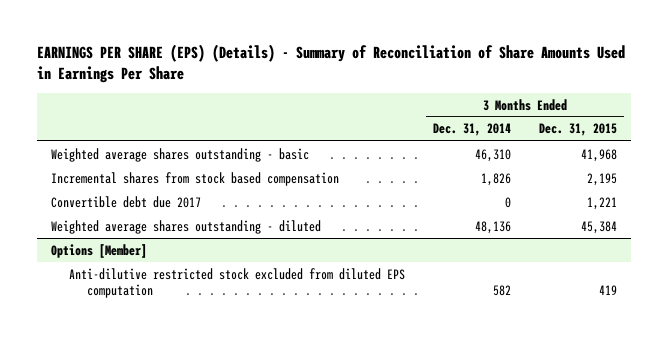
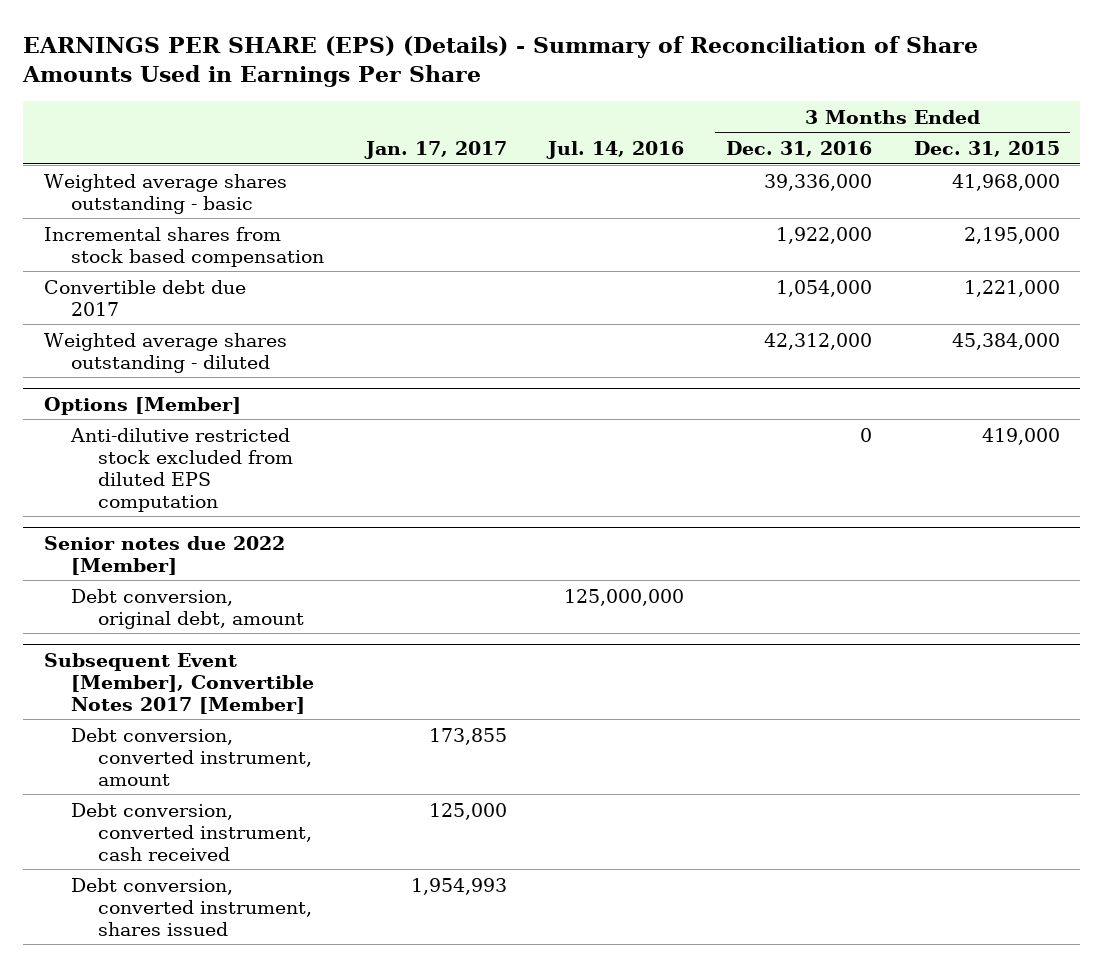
- | 3 Months Ended Dec. 31, 2014 | 3 Months Ended Dec. 31, 2015
+ | Jan. 17, 2017 | Jul. 14, 2016 | 3 Months Ended Dec. 31, 2016 | 3 Months Ended Dec. 31, 2015
- Weighted average shares outstanding - basic | 46,310 | 41,968
- Incremental shares from stock based compensation | 1,826 | 2,195
- Convertible debt due 2017 | 0 | 1,221
- Weighted average shares outstanding - diluted | 48,136 | 45,384
+ Weighted average shares outstanding - basic | | | 39,336,000 | 41,968,000
+ Incremental shares from stock based compensation | | | 1,922,000 | 2,195,000
+ Convertible debt due 2017 | | | 1,054,000 | 1,221,000
+ Weighted average shares outstanding - diluted | | | 42,312,000 | 45,384,000
@ Options [Member]
- Anti-dilutive restricted stock excluded from diluted EPS computation | 582 | 419
+ Anti-dilutive restricted stock excluded from diluted EPS computation | | | 0 | 419,000
+ Senior notes due 2022 [Member]
+ Debt conversion, original debt, amount | | 125,000,000 | |
+ Subsequent Event [Member], Convertible Notes 2017 [Member]
+ Debt conversion, converted instrument, amount | 173,855 | | |
+ Debt conversion, converted instrument, cash received | 125,000 | | |
+ Debt conversion, converted instrument, shares issued | 1,954,993 | | |

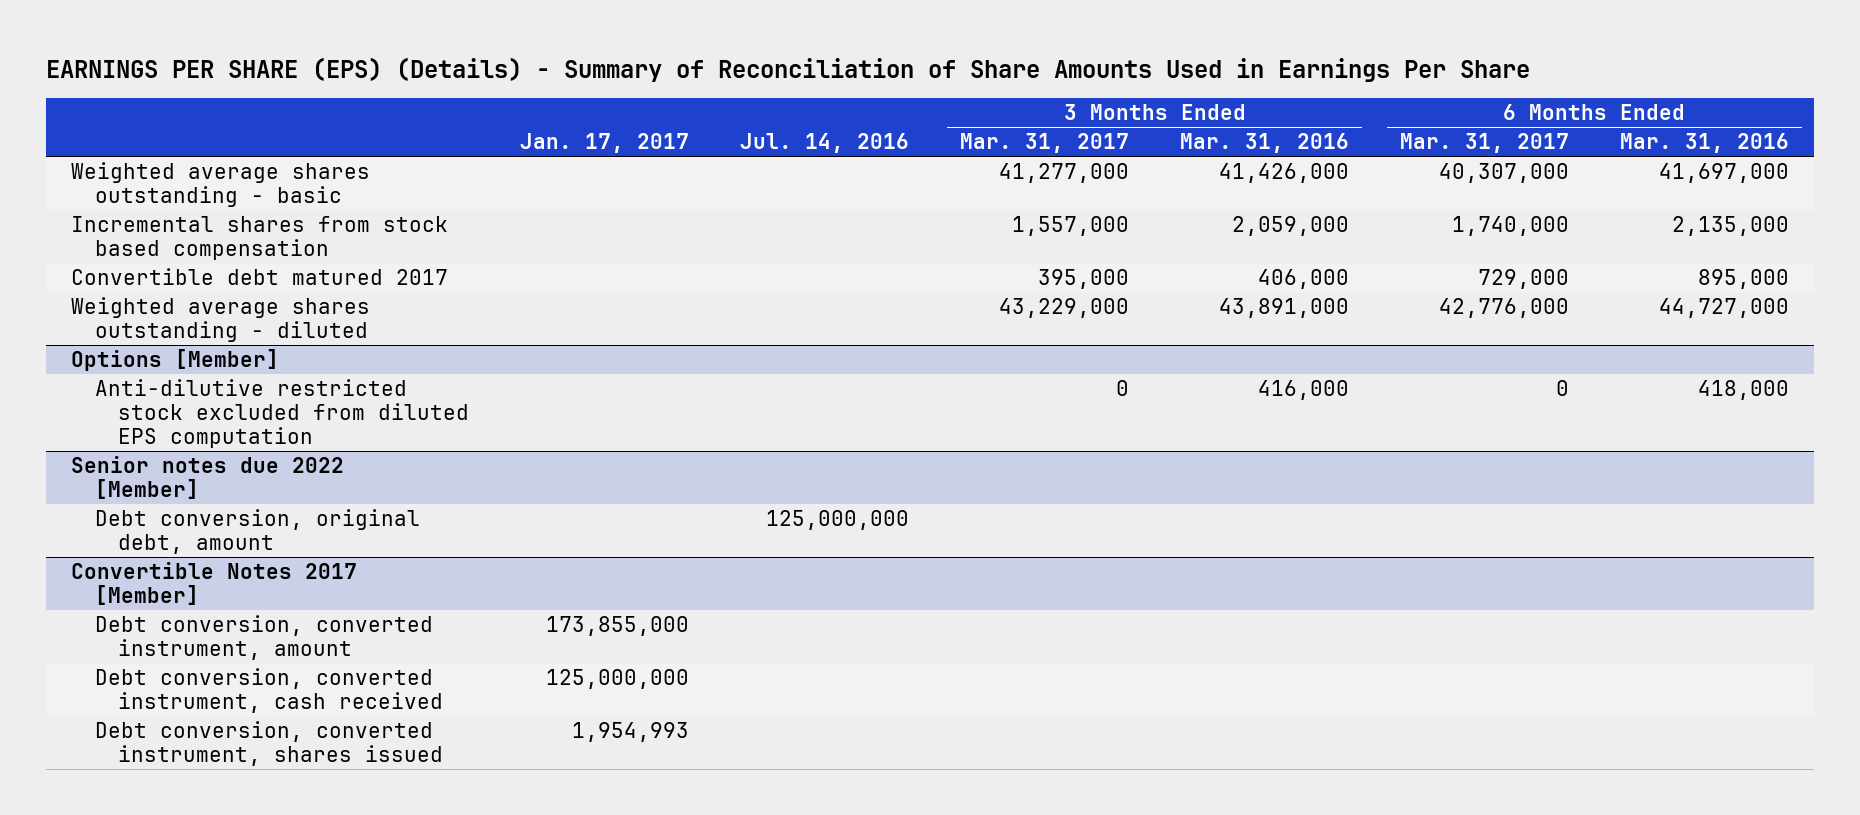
- | Jan. 17, 2017 | Jul. 14, 2016 | 3 Months Ended Dec. 31, 2016 | 3 Months Ended Dec. 31, 2015
+ | Jan. 17, 2017 | Jul. 14, 2016 | 3 Months Ended Mar. 31, 2017 | 3 Months Ended Mar. 31, 2016 | 6 Months Ended Mar. 31, 2017 | 6 Months Ended Mar. 31, 2016
- Convertible debt due 2017 | | | 1,054,000 | 1,221,000
+ Convertible debt matured 2017 | | | 395,000 | 406,000 | 729,000 | 895,000
- Subsequent Event [Member], Convertible Notes 2017 [Member]
- Debt conversion, converted instrument, amount | 173,855 | | |
- Debt conversion, converted instrument, cash received | 125,000 | | |
+ Convertible Notes 2017 [Member]
+ Debt conversion, converted instrument, amount | 173,855,000 | | | | |
+ Debt conversion, converted instrument, cash received | 125,000,000 | | | | |

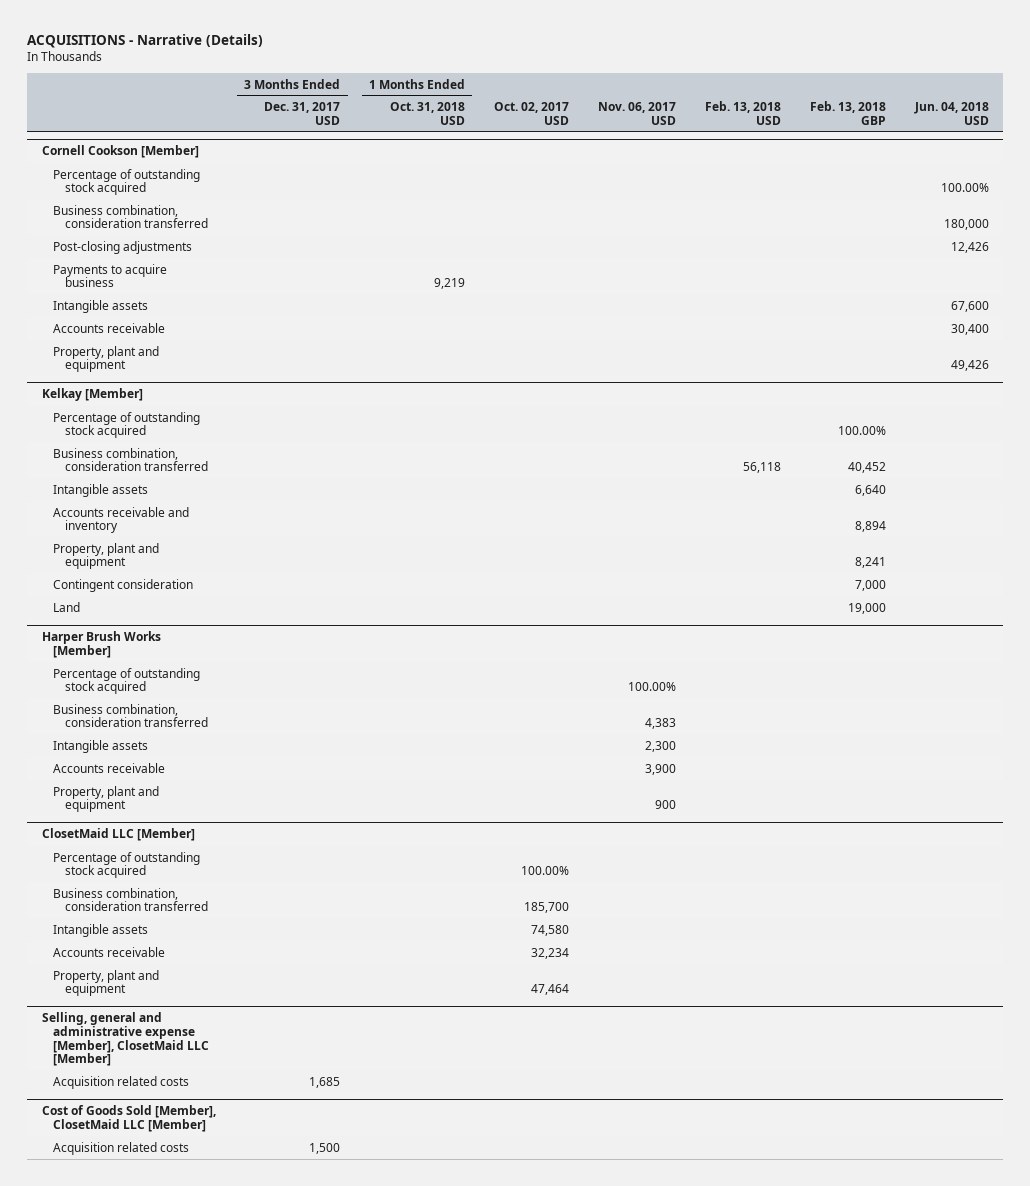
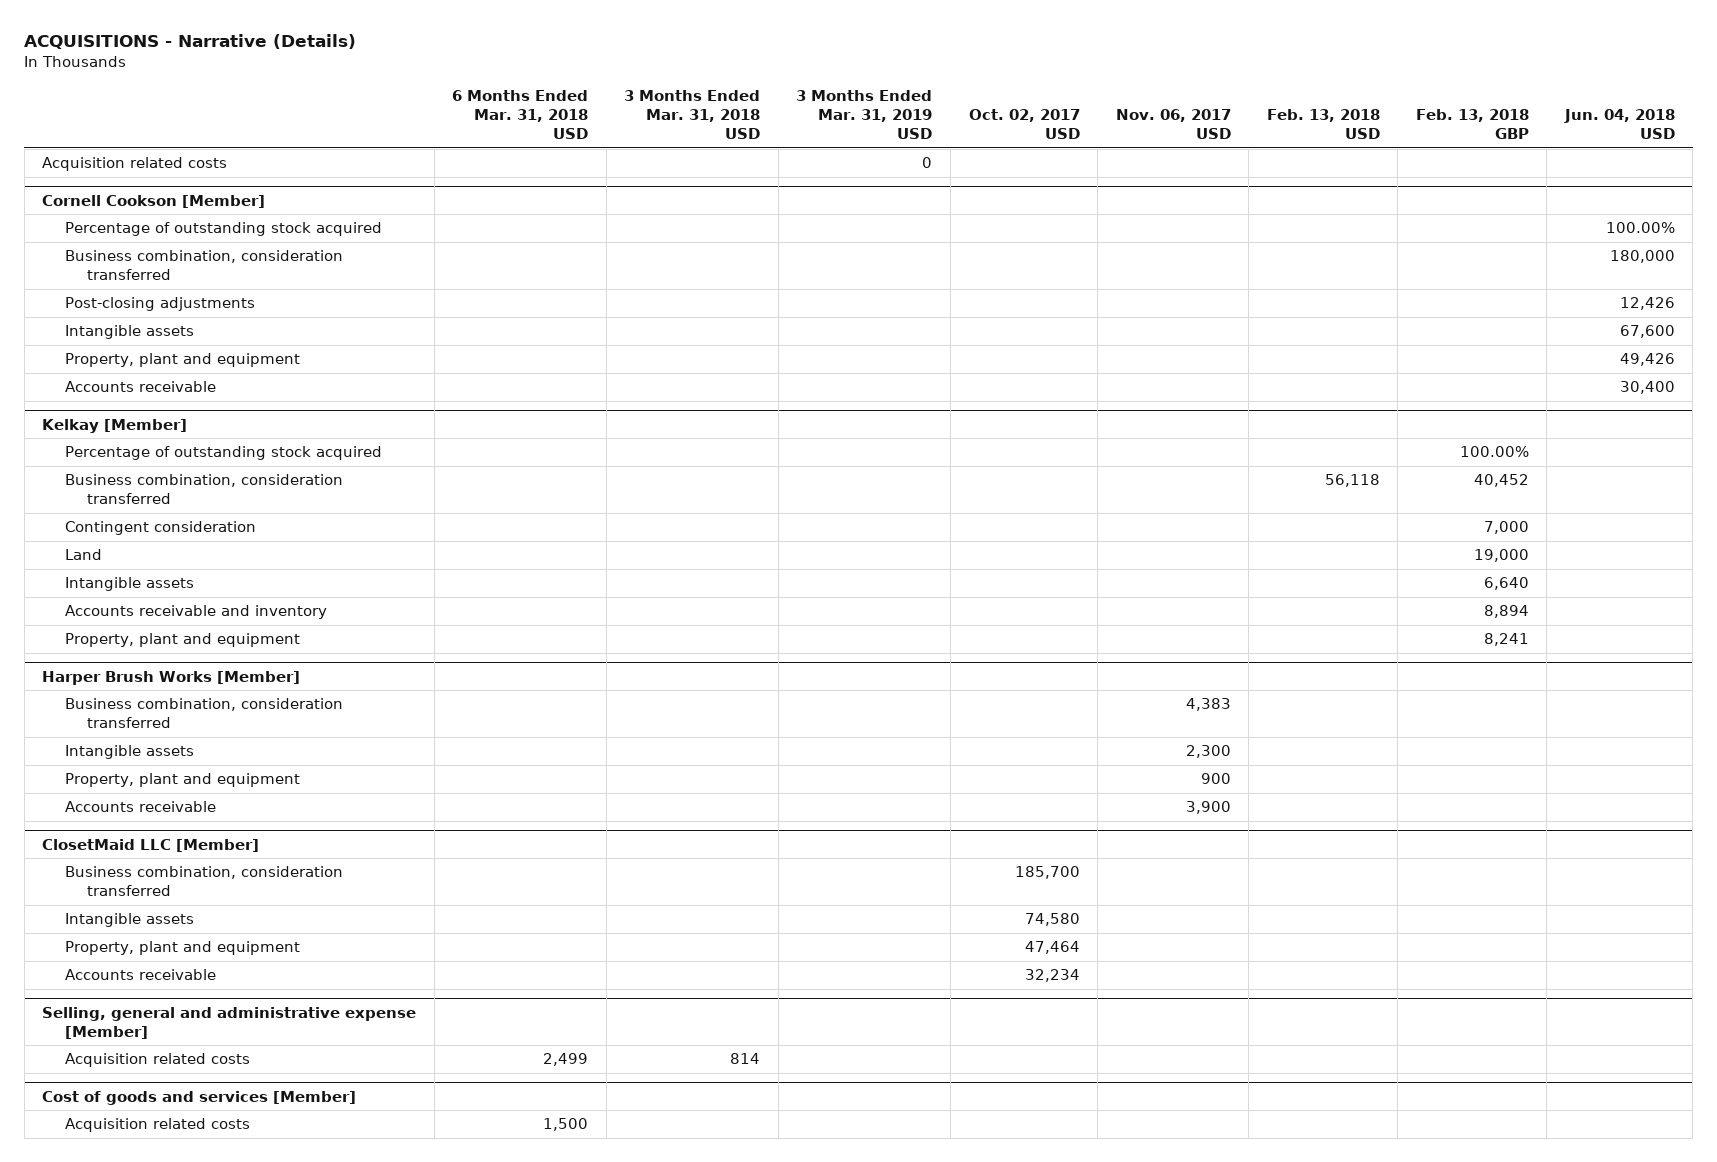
- | 3 Months Ended Dec. 31, 2017 USD | 1 Months Ended Oct. 31, 2018 USD | Oct. 02, 2017 USD | Nov. 06, 2017 USD | Feb. 13, 2018 USD | Feb. 13, 2018 GBP | Jun. 04, 2018 USD
+ | 6 Months Ended Mar. 31, 2018 USD | 3 Months Ended Mar. 31, 2018 USD | 3 Months Ended Mar. 31, 2019 USD | Oct. 02, 2017 USD | Nov. 06, 2017 USD | Feb. 13, 2018 USD | Feb. 13, 2018 GBP | Jun. 04, 2018 USD
+ Acquisition related costs | | | 0 | | | | |
@ Cornell Cookson [Member]
- Payments to acquire business | | 9,219 | | | | |
moved down: Accounts receivable | | | | | | | | 30,400
@ Kelkay [Member]
moved up: Contingent consideration | | | | | | | 7,000 |
moved up: Land | | | | | | | 19,000 |
@ Harper Brush Works [Member]
- Percentage of outstanding stock acquired | | | | 100.00% | | |
moved down: Accounts receivable | | | | | 3,900 | | |
@ ClosetMaid LLC [Member]
- Percentage of outstanding stock acquired | | | 100.00% | | | |
- Selling, general and administrative expense [Member], ClosetMaid LLC [Member]
@ ClosetMaid LLC [Member]
moved down: Accounts receivable | | | | 32,234 | | | |
+ Selling, general and administrative expense [Member]
- Cost of Goods Sold [Member], ClosetMaid LLC [Member]
- Acquisition related costs | 1,500 | | | | | |
+ Cost of goods and services [Member]
+ Acquisition related costs | 1,500 | | | | | | |

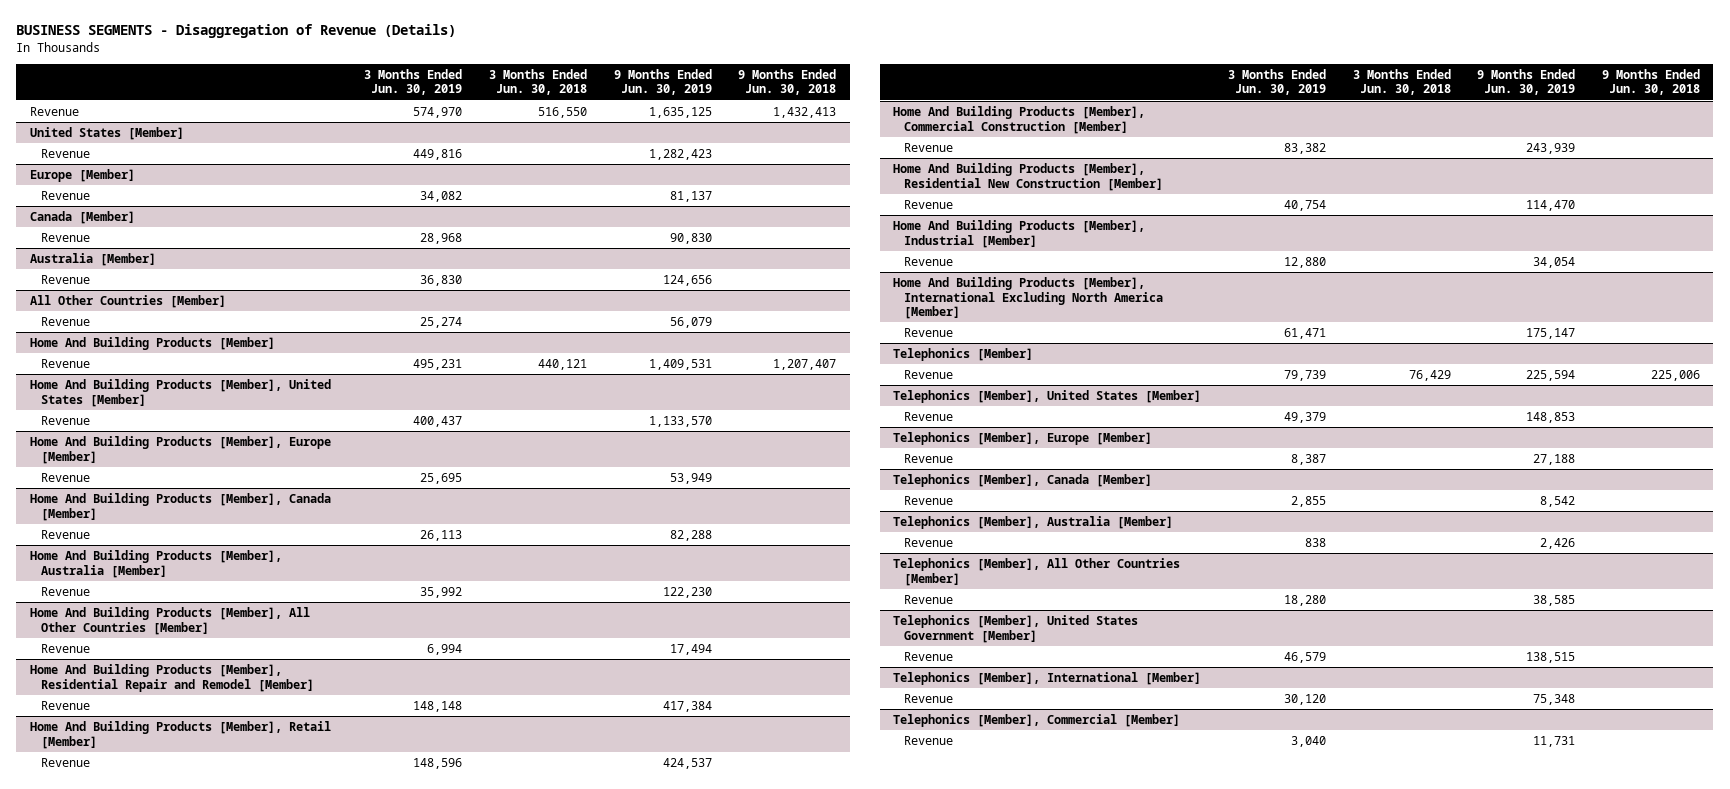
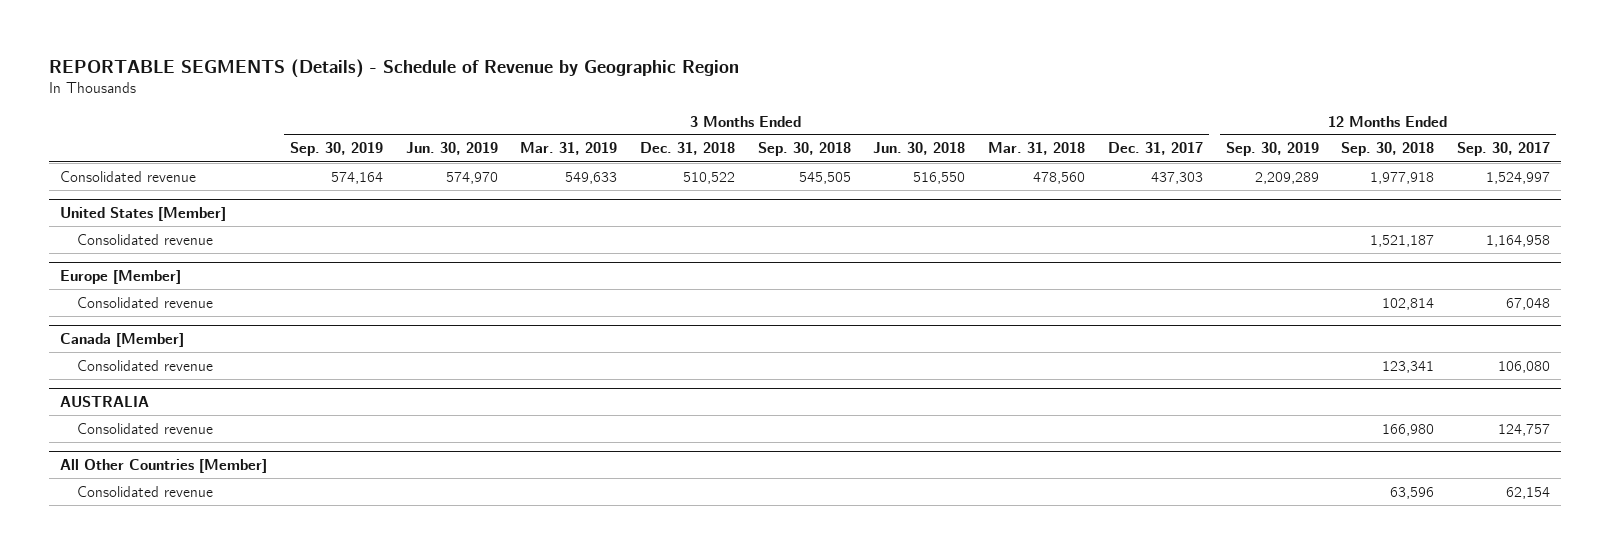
- BUSINESS SEGMENTS - Disaggregation of Revenue (Details)
+ REPORTABLE SEGMENTS (Details) - Schedule of Revenue by Geographic Region
- | 3 Months Ended Jun. 30, 2019 | 3 Months Ended Jun. 30, 2018 | 9 Months Ended Jun. 30, 2019 | 9 Months Ended Jun. 30, 2018
+ | 3 Months Ended Sep. 30, 2019 | 3 Months Ended Jun. 30, 2019 | 3 Months Ended Mar. 31, 2019 | 3 Months Ended Dec. 31, 2018 | 3 Months Ended Sep. 30, 2018 | 3 Months Ended Jun. 30, 2018 | 3 Months Ended Mar. 31, 2018 | 3 Months Ended Dec. 31, 2017 | 12 Months Ended Sep. 30, 2019 | 12 Months Ended Sep. 30, 2018 | 12 Months Ended Sep. 30, 2017
- Revenue | 574,970 | 516,550 | 1,635,125 | 1,432,413
+ Consolidated revenue | 574,164 | 574,970 | 549,633 | 510,522 | 545,505 | 516,550 | 478,560 | 437,303 | 2,209,289 | 1,977,918 | 1,524,997
@ United States [Member]
- Revenue | 449,816 | | 1,282,423 |
+ Consolidated revenue | | | | | | | | | | 1,521,187 | 1,164,958
@ Europe [Member]
- Revenue | 34,082 | | 81,137 |
+ Consolidated revenue | | | | | | | | | | 102,814 | 67,048
@ Canada [Member]
- Revenue | 28,968 | | 90,830 |
- Australia [Member]
- Revenue | 36,830 | | 124,656 |
@ Canada [Member]
+ Consolidated revenue | | | | | | | | | | 123,341 | 106,080
+ AUSTRALIA
+ Consolidated revenue | | | | | | | | | | 166,980 | 124,757
@ All Other Countries [Member]
- Revenue | 25,274 | | 56,079 |
- Home And Building Products [Member]
- Revenue | 495,231 | 440,121 | 1,409,531 | 1,207,407
- Home And Building Products [Member], United States [Member]
- Revenue | 400,437 | | 1,133,570 |
- Home And Building Products [Member], Europe [Member]
- Revenue | 25,695 | | 53,949 |
- Home And Building Products [Member], Canada [Member]
- Revenue | 26,113 | | 82,288 |
- Home And Building Products [Member], Australia [Member]
- Revenue | 35,992 | | 122,230 |
- Home And Building Products [Member], All Other Countries [Member]
- Revenue | 6,994 | | 17,494 |
- Home And Building Products [Member], Residential Repair and Remodel [Member]
- Revenue | 148,148 | | 417,384 |
- Home And Building Products [Member], Retail [Member]
- Revenue | 148,596 | | 424,537 |
- Home And Building Products [Member], Commercial Construction [Member]
- Revenue | 83,382 | | 243,939 |
- Home And Building Products [Member], Residential New Construction [Member]
- Revenue | 40,754 | | 114,470 |
- Home And Building Products [Member], Industrial [Member]
- Revenue | 12,880 | | 34,054 |
- Home And Building Products [Member], International Excluding North America [Member]
- Revenue | 61,471 | | 175,147 |
- Telephonics [Member]
- Revenue | 79,739 | 76,429 | 225,594 | 225,006
- Telephonics [Member], United States [Member]
- Revenue | 49,379 | | 148,853 |
- Telephonics [Member], Europe [Member]
- Revenue | 8,387 | | 27,188 |
- Telephonics [Member], Canada [Member]
- Revenue | 2,855 | | 8,542 |
- Telephonics [Member], Australia [Member]
- Revenue | 838 | | 2,426 |
- Telephonics [Member], All Other Countries [Member]
- Revenue | 18,280 | | 38,585 |
- Telephonics [Member], United States Government [Member]
- Revenue | 46,579 | | 138,515 |
- Telephonics [Member], International [Member]
- Revenue | 30,120 | | 75,348 |
- Telephonics [Member], Commercial [Member]
- Revenue | 3,040 | | 11,731 |
@ All Other Countries [Member]
+ Consolidated revenue | | | | | | | | | | 63,596 | 62,154

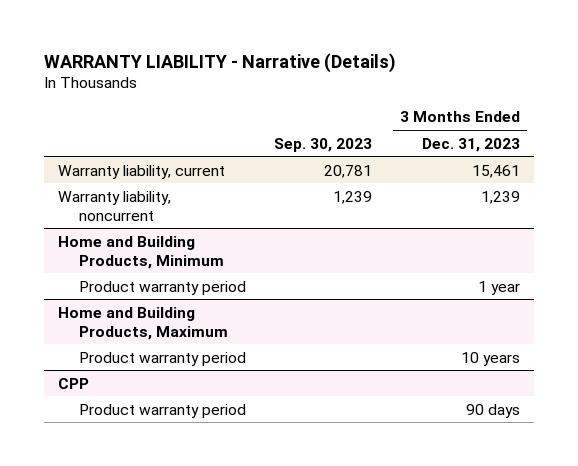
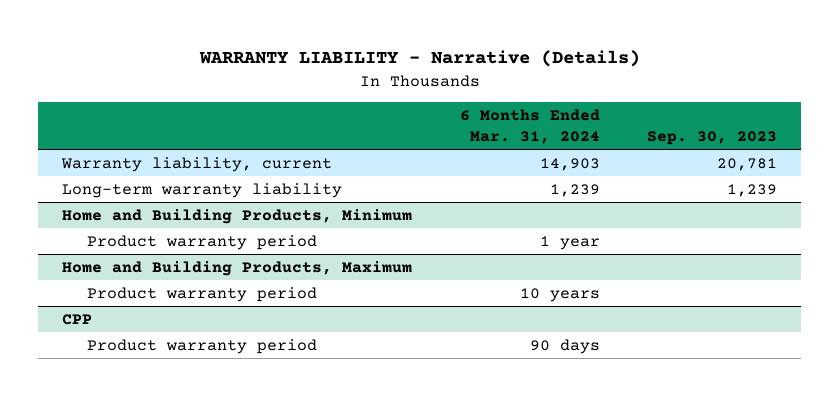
- | Sep. 30, 2023 | 3 Months Ended Dec. 31, 2023
+ | 6 Months Ended Mar. 31, 2024 | Sep. 30, 2023
- Warranty liability, noncurrent | 1,239 | 1,239
+ Long-term warranty liability | 1,239 | 1,239

